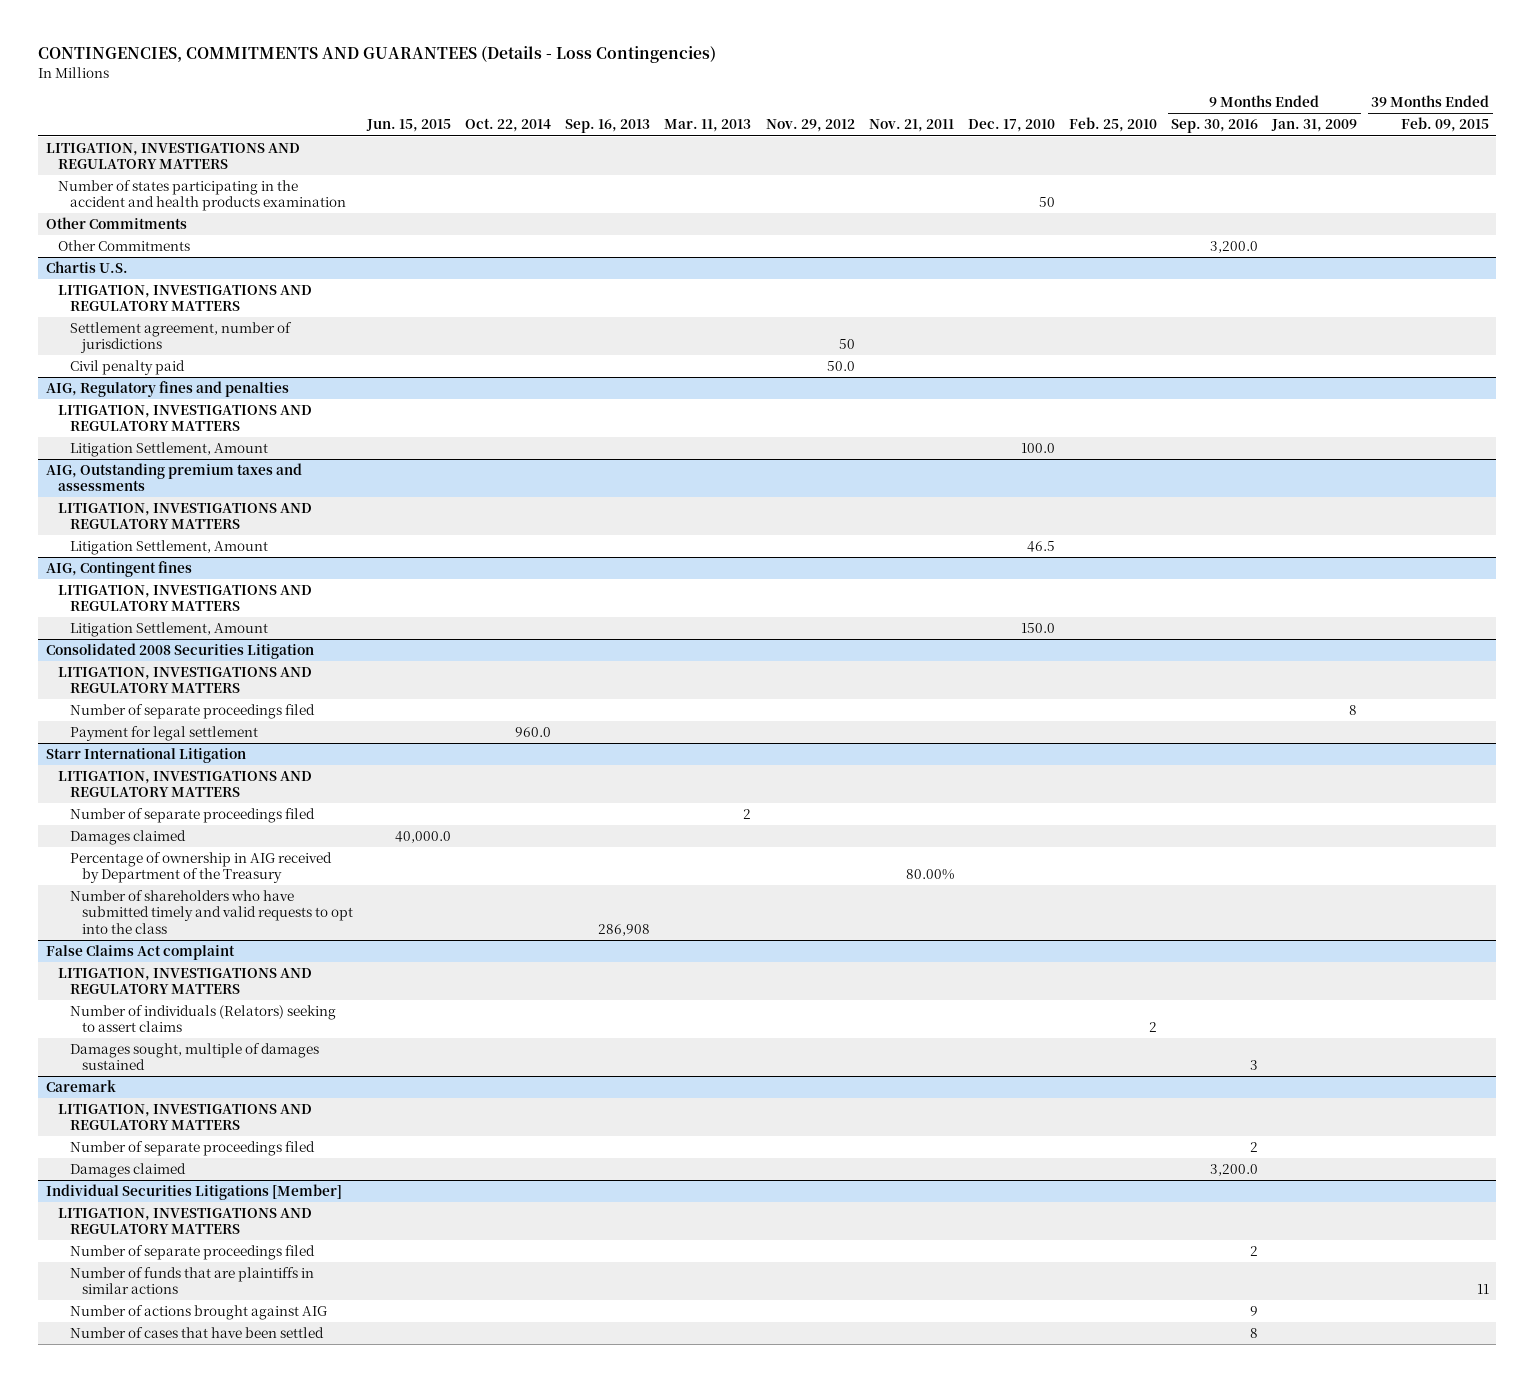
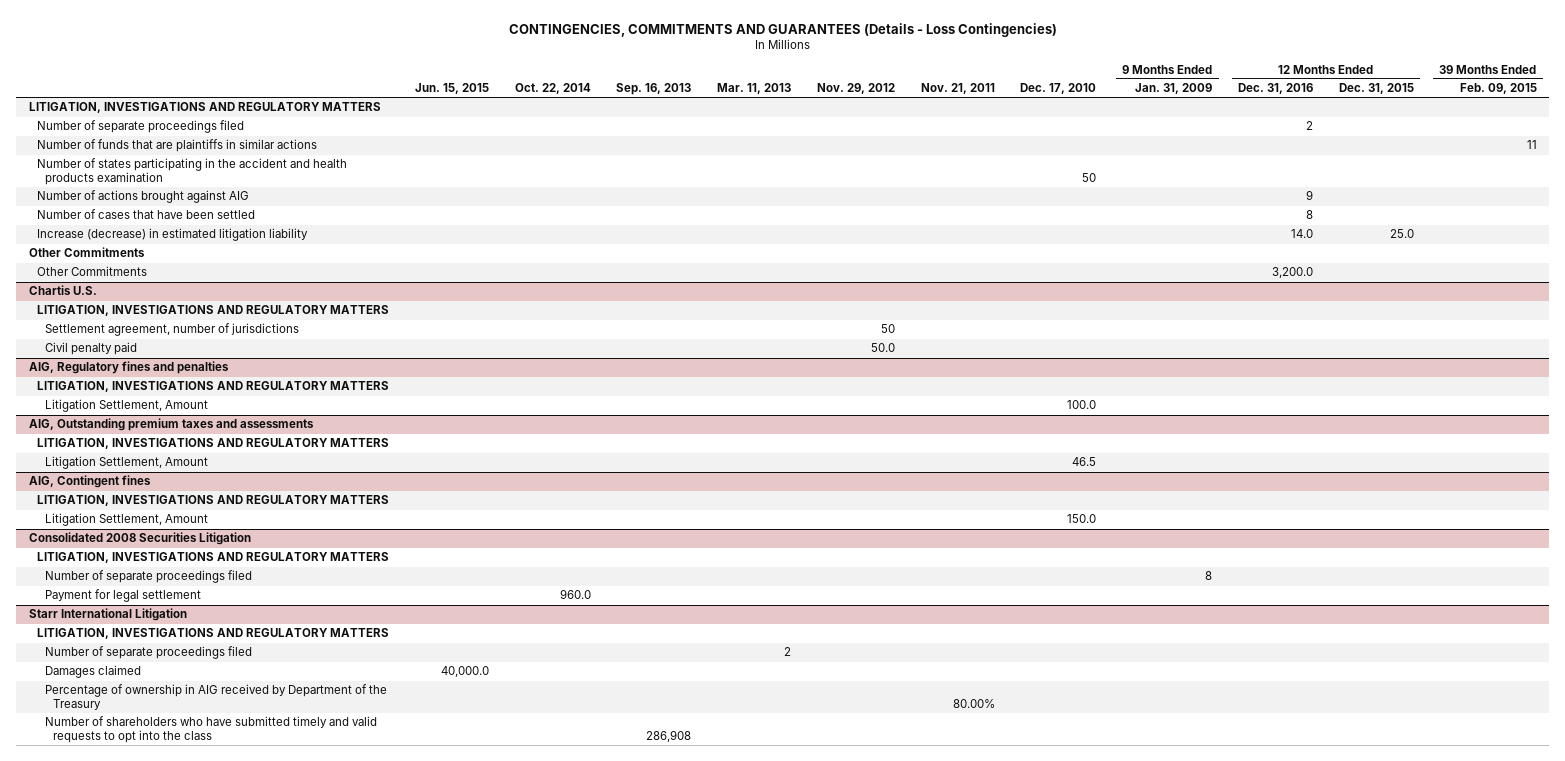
- | Jun. 15, 2015 | Oct. 22, 2014 | Sep. 16, 2013 | Mar. 11, 2013 | Nov. 29, 2012 | Nov. 21, 2011 | Dec. 17, 2010 | Feb. 25, 2010 | 9 Months Ended Sep. 30, 2016 | 9 Months Ended Jan. 31, 2009 | 39 Months Ended Feb. 09, 2015
+ | Jun. 15, 2015 | Oct. 22, 2014 | Sep. 16, 2013 | Mar. 11, 2013 | Nov. 29, 2012 | Nov. 21, 2011 | Dec. 17, 2010 | 9 Months Ended Jan. 31, 2009 | 12 Months Ended Dec. 31, 2016 | 12 Months Ended Dec. 31, 2015 | 39 Months Ended Feb. 09, 2015
+ Number of separate proceedings filed | | | | | | | | | 2 | |
+ Number of funds that are plaintiffs in similar actions | | | | | | | | | | | 11
+ Number of actions brought against AIG | | | | | | | | | 9 | |
+ Number of cases that have been settled | | | | | | | | | 8 | |
+ Increase (decrease) in estimated litigation liability | | | | | | | | | 14.0 | 25.0 |
- False Claims Act complaint
- LITIGATION, INVESTIGATIONS AND REGULATORY MATTERS
- Number of individuals (Relators) seeking to assert claims | | | | | | | | 2 | | |
- Damages sought, multiple of damages sustained | | | | | | | | | 3 | |
- Caremark
- LITIGATION, INVESTIGATIONS AND REGULATORY MATTERS
- Number of separate proceedings filed | | | | | | | | | 2 | |
- Damages claimed | | | | | | | | | 3,200.0 | |
- Individual Securities Litigations [Member]
- LITIGATION, INVESTIGATIONS AND REGULATORY MATTERS
- Number of separate proceedings filed | | | | | | | | | 2 | |
- Number of funds that are plaintiffs in similar actions | | | | | | | | | | | 11
- Number of actions brought against AIG | | | | | | | | | 9 | |
- Number of cases that have been settled | | | | | | | | | 8 | |

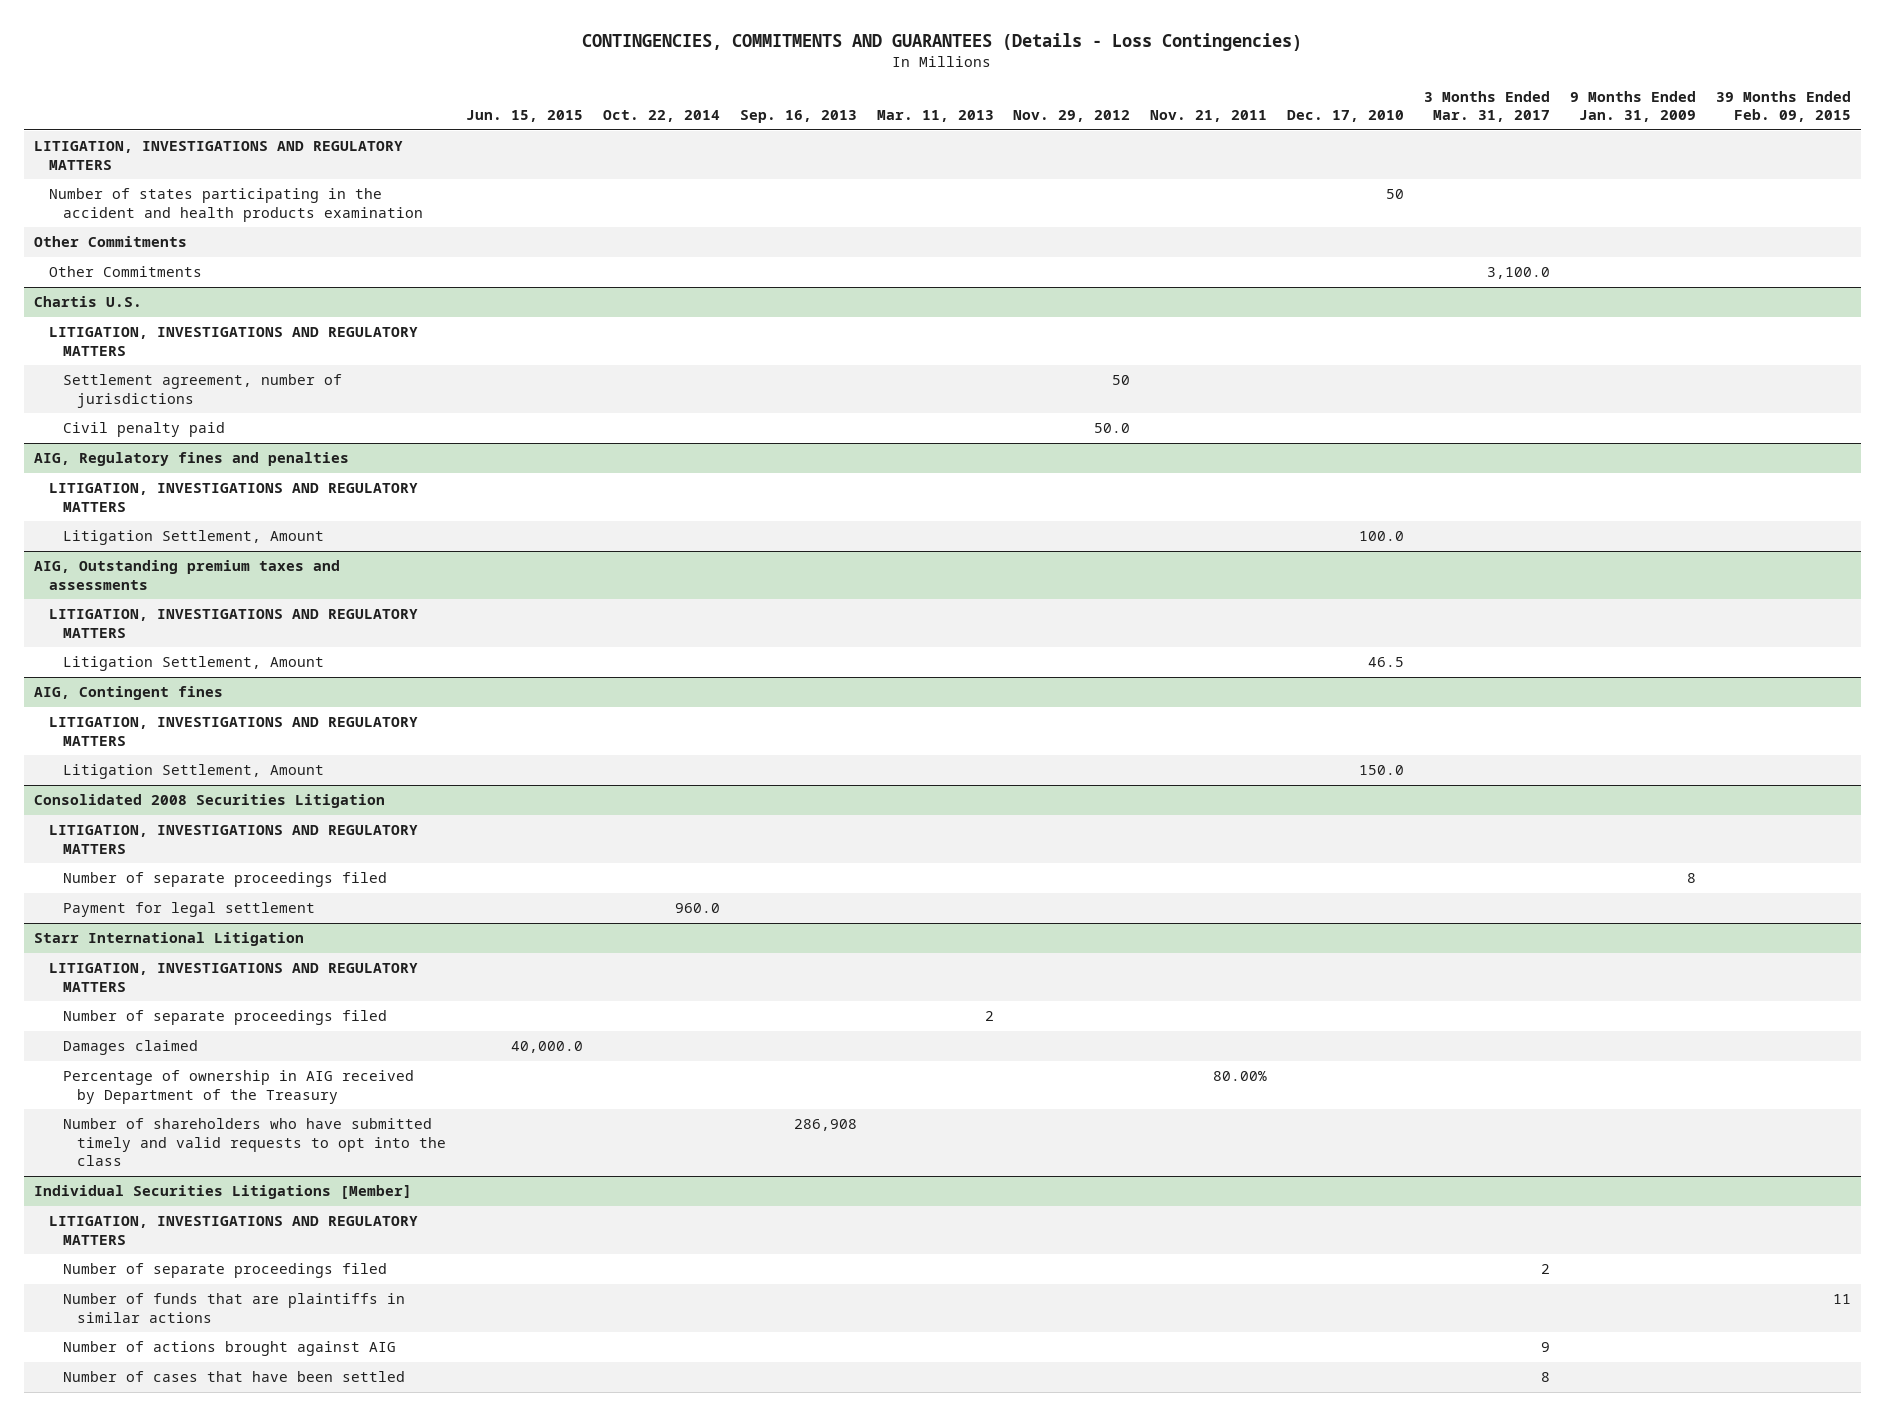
- | Jun. 15, 2015 | Oct. 22, 2014 | Sep. 16, 2013 | Mar. 11, 2013 | Nov. 29, 2012 | Nov. 21, 2011 | Dec. 17, 2010 | 9 Months Ended Jan. 31, 2009 | 12 Months Ended Dec. 31, 2016 | 12 Months Ended Dec. 31, 2015 | 39 Months Ended Feb. 09, 2015
+ | Jun. 15, 2015 | Oct. 22, 2014 | Sep. 16, 2013 | Mar. 11, 2013 | Nov. 29, 2012 | Nov. 21, 2011 | Dec. 17, 2010 | 3 Months Ended Mar. 31, 2017 | 9 Months Ended Jan. 31, 2009 | 39 Months Ended Feb. 09, 2015
- Number of separate proceedings filed | | | | | | | | | 2 | |
- Number of funds that are plaintiffs in similar actions | | | | | | | | | | | 11
- Number of actions brought against AIG | | | | | | | | | 9 | |
- Number of cases that have been settled | | | | | | | | | 8 | |
- Increase (decrease) in estimated litigation liability | | | | | | | | | 14.0 | 25.0 |
+ Individual Securities Litigations [Member]
+ LITIGATION, INVESTIGATIONS AND REGULATORY MATTERS
+ Number of separate proceedings filed | | | | | | | | 2 | |
+ Number of funds that are plaintiffs in similar actions | | | | | | | | | | 11
+ Number of actions brought against AIG | | | | | | | | 9 | |
+ Number of cases that have been settled | | | | | | | | 8 | |

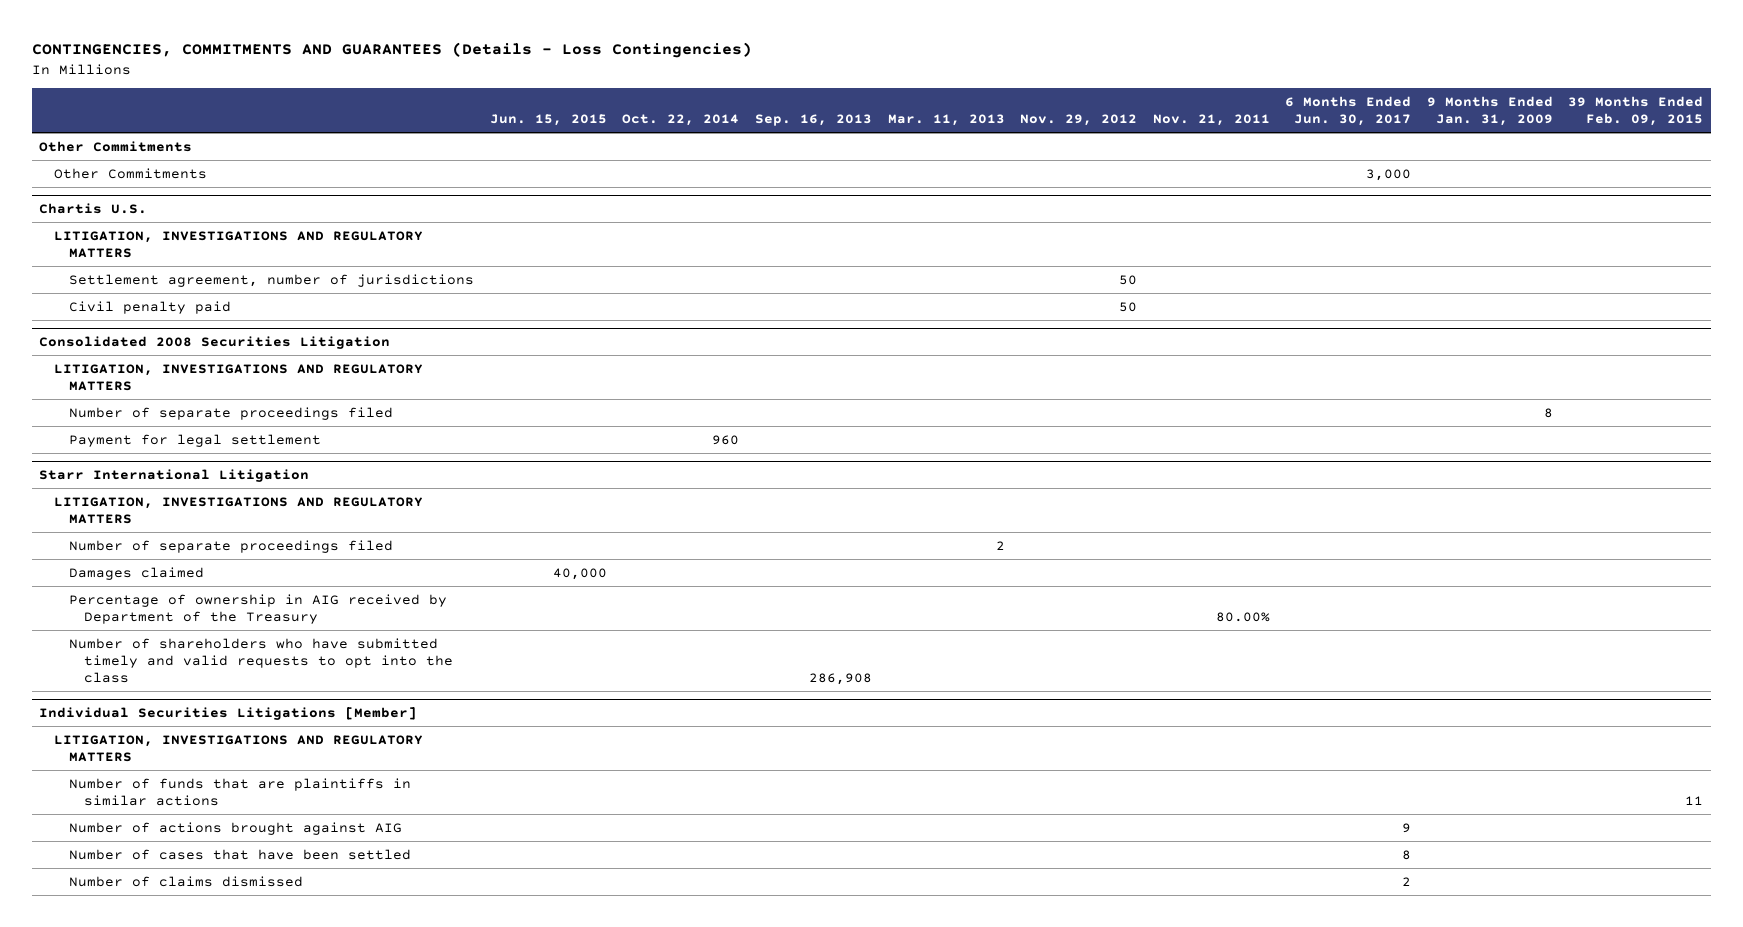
- | Jun. 15, 2015 | Oct. 22, 2014 | Sep. 16, 2013 | Mar. 11, 2013 | Nov. 29, 2012 | Nov. 21, 2011 | Dec. 17, 2010 | 3 Months Ended Mar. 31, 2017 | 9 Months Ended Jan. 31, 2009 | 39 Months Ended Feb. 09, 2015
+ | Jun. 15, 2015 | Oct. 22, 2014 | Sep. 16, 2013 | Mar. 11, 2013 | Nov. 29, 2012 | Nov. 21, 2011 | 6 Months Ended Jun. 30, 2017 | 9 Months Ended Jan. 31, 2009 | 39 Months Ended Feb. 09, 2015
- LITIGATION, INVESTIGATIONS AND REGULATORY MATTERS
- Number of states participating in the accident and health products examination | | | | | | | 50 | | |
@ Chartis U.S.
- Civil penalty paid | | | | | 50.0 | | | | |
- AIG, Regulatory fines and penalties
- LITIGATION, INVESTIGATIONS AND REGULATORY MATTERS
- Litigation Settlement, Amount | | | | | | | 100.0 | | |
- AIG, Outstanding premium taxes and assessments
- LITIGATION, INVESTIGATIONS AND REGULATORY MATTERS
- Litigation Settlement, Amount | | | | | | | 46.5 | | |
- AIG, Contingent fines
- LITIGATION, INVESTIGATIONS AND REGULATORY MATTERS
- Litigation Settlement, Amount | | | | | | | 150.0 | | |
@ Chartis U.S.
+ Civil penalty paid | | | | | 50 | | | |
@ Consolidated 2008 Securities Litigation
- Payment for legal settlement | | 960.0 | | | | | | | |
+ Payment for legal settlement | | 960 | | | | | | |
@ Starr International Litigation
- Damages claimed | 40,000.0 | | | | | | | | |
+ Damages claimed | 40,000 | | | | | | | |
@ Individual Securities Litigations [Member]
- Number of separate proceedings filed | | | | | | | | 2 | |
+ Number of claims dismissed | | | | | | | 2 | |

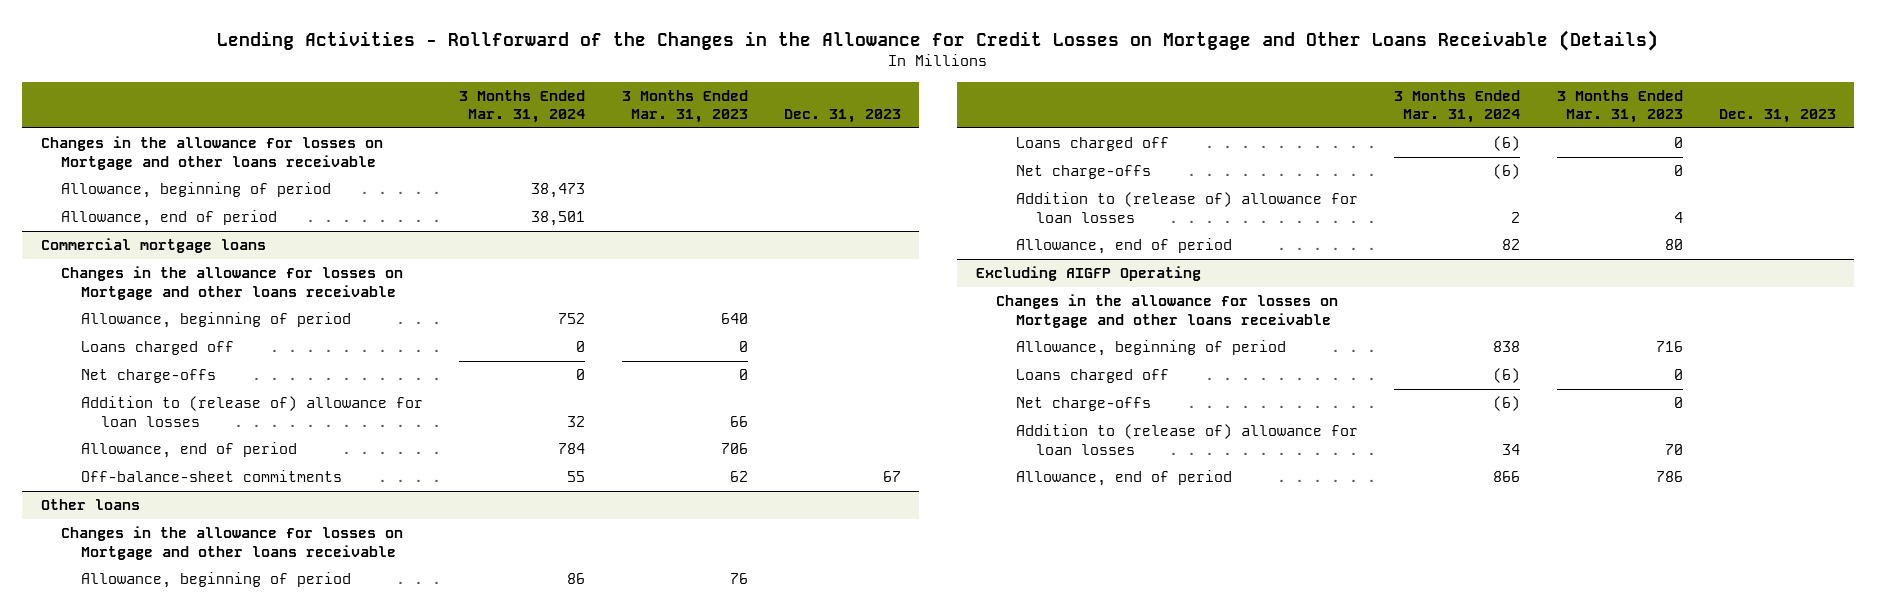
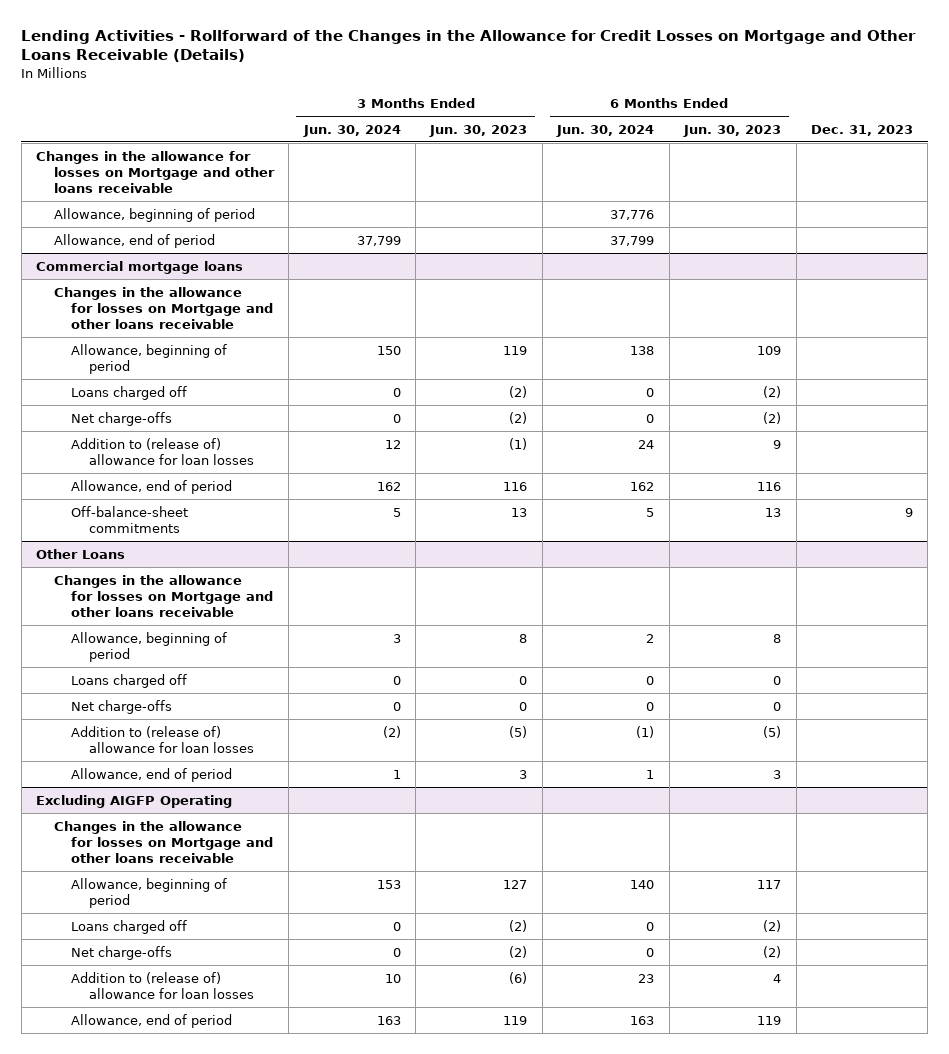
- | 3 Months Ended Mar. 31, 2024 | 3 Months Ended Mar. 31, 2023 | Dec. 31, 2023
+ | 3 Months Ended Jun. 30, 2024 | 3 Months Ended Jun. 30, 2023 | 6 Months Ended Jun. 30, 2024 | 6 Months Ended Jun. 30, 2023 | Dec. 31, 2023
@ Commercial mortgage loans
- Off-balance-sheet commitments | 55 | 62 | 67
- Other loans
@ Commercial mortgage loans
+ Off-balance-sheet commitments | 5 | 13 | 5 | 13 | 9
+ Other Loans

